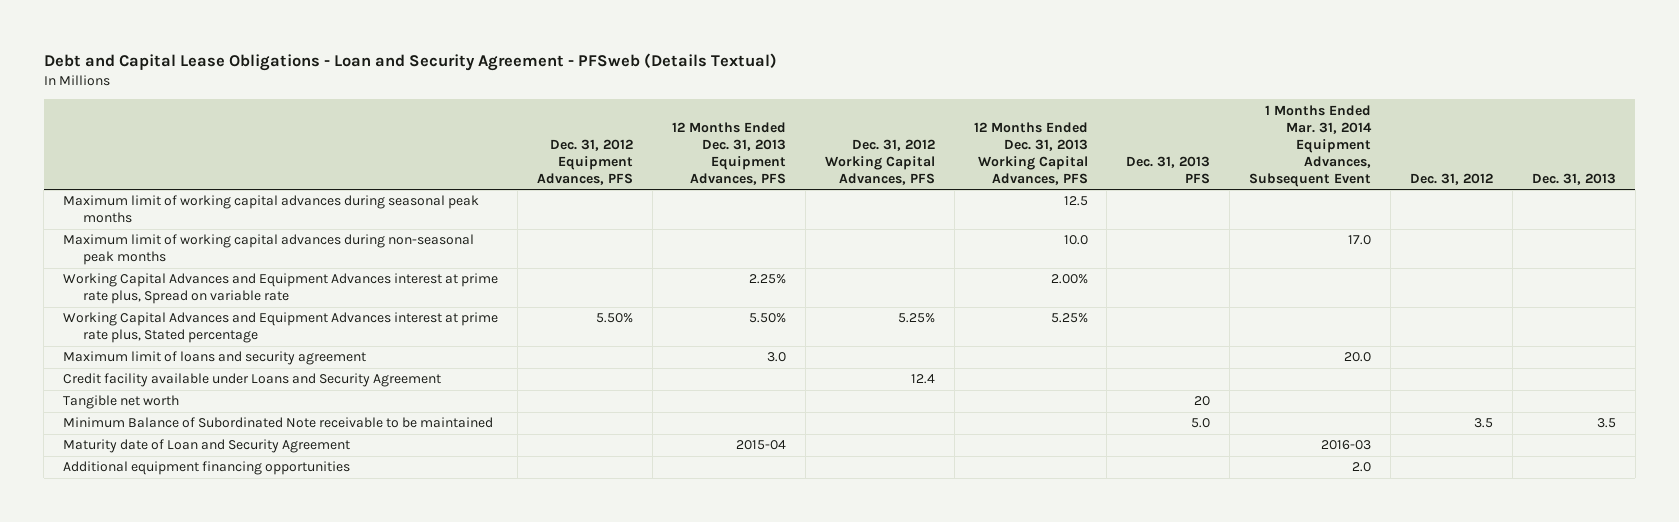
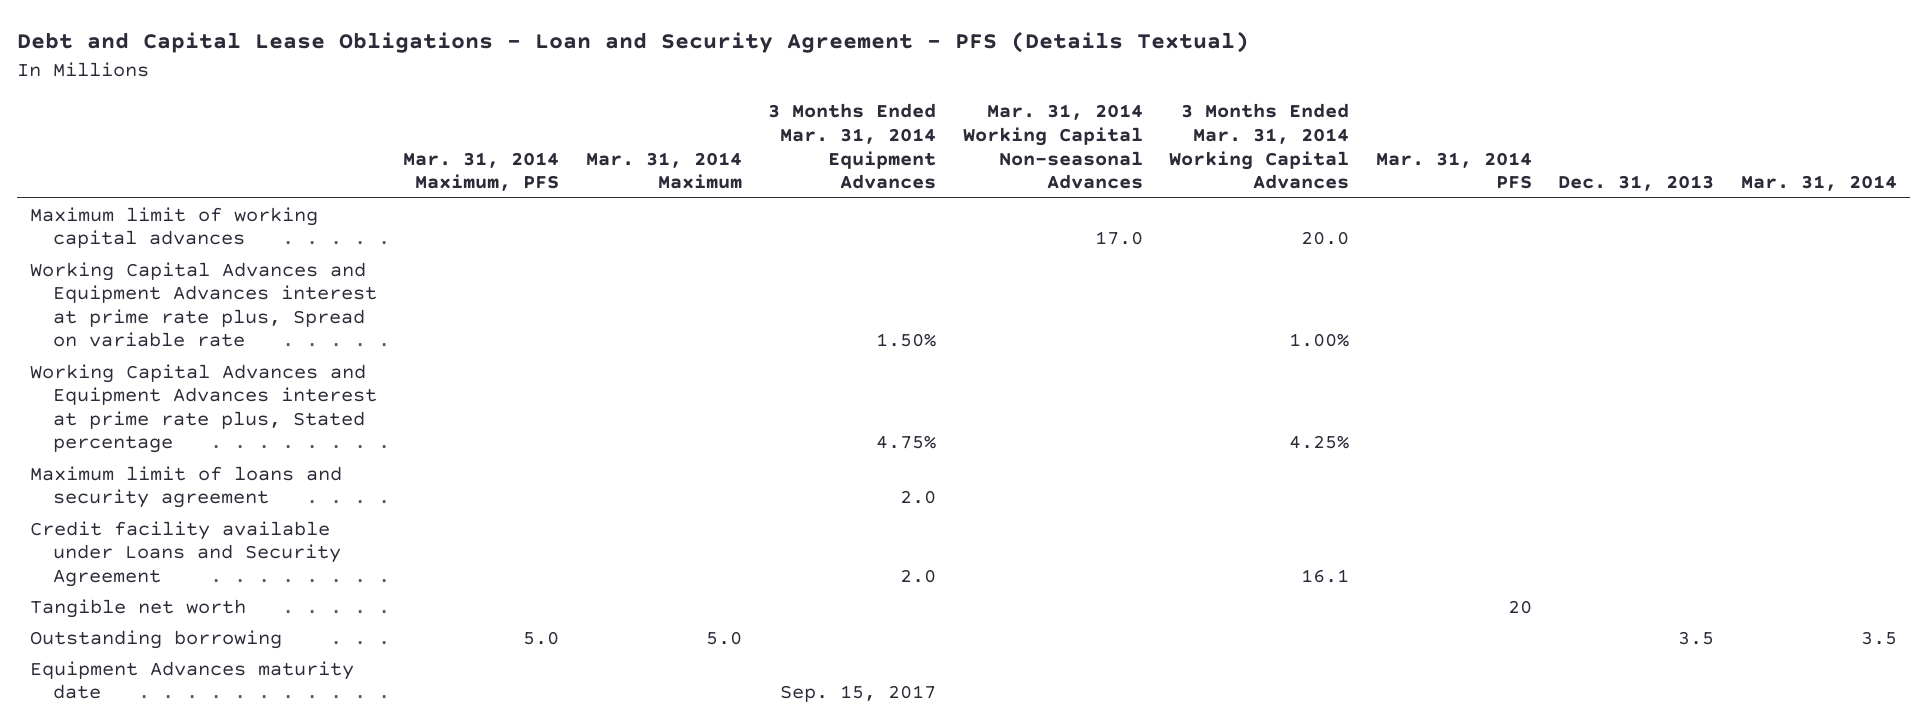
- Debt and Capital Lease Obligations - Loan and Security Agreement - PFSweb (Details Textual)
+ Debt and Capital Lease Obligations - Loan and Security Agreement - PFS (Details Textual)
- | Dec. 31, 2012 Equipment Advances, PFS | 12 Months Ended Dec. 31, 2013 Equipment Advances, PFS | Dec. 31, 2012 Working Capital Advances, PFS | 12 Months Ended Dec. 31, 2013 Working Capital Advances, PFS | Dec. 31, 2013 PFS | 1 Months Ended Mar. 31, 2014 Equipment Advances, Subsequent Event | Dec. 31, 2012 | Dec. 31, 2013
+ | Mar. 31, 2014 Maximum, PFS | Mar. 31, 2014 Maximum | 3 Months Ended Mar. 31, 2014 Equipment Advances | Mar. 31, 2014 Working Capital Non-seasonal Advances | 3 Months Ended Mar. 31, 2014 Working Capital Advances | Mar. 31, 2014 PFS | Dec. 31, 2013 | Mar. 31, 2014
- Maximum limit of working capital advances during seasonal peak months | | | | 12.5 | | | |
- Maximum limit of working capital advances during non-seasonal peak months | | | | 10.0 | | 17.0 | |
+ Maximum limit of working capital advances | | | | 17.0 | 20.0 | | |
- Minimum Balance of Subordinated Note receivable to be maintained | | | | | 5.0 | | 3.5 | 3.5
- Maturity date of Loan and Security Agreement | | 2015-04 | | | | 2016-03 | |
- Additional equipment financing opportunities | | | | | | 2.0 | |
+ Outstanding borrowing | 5.0 | 5.0 | | | | | 3.5 | 3.5
+ Equipment Advances maturity date | | | Sep. 15, 2017 | | | | |

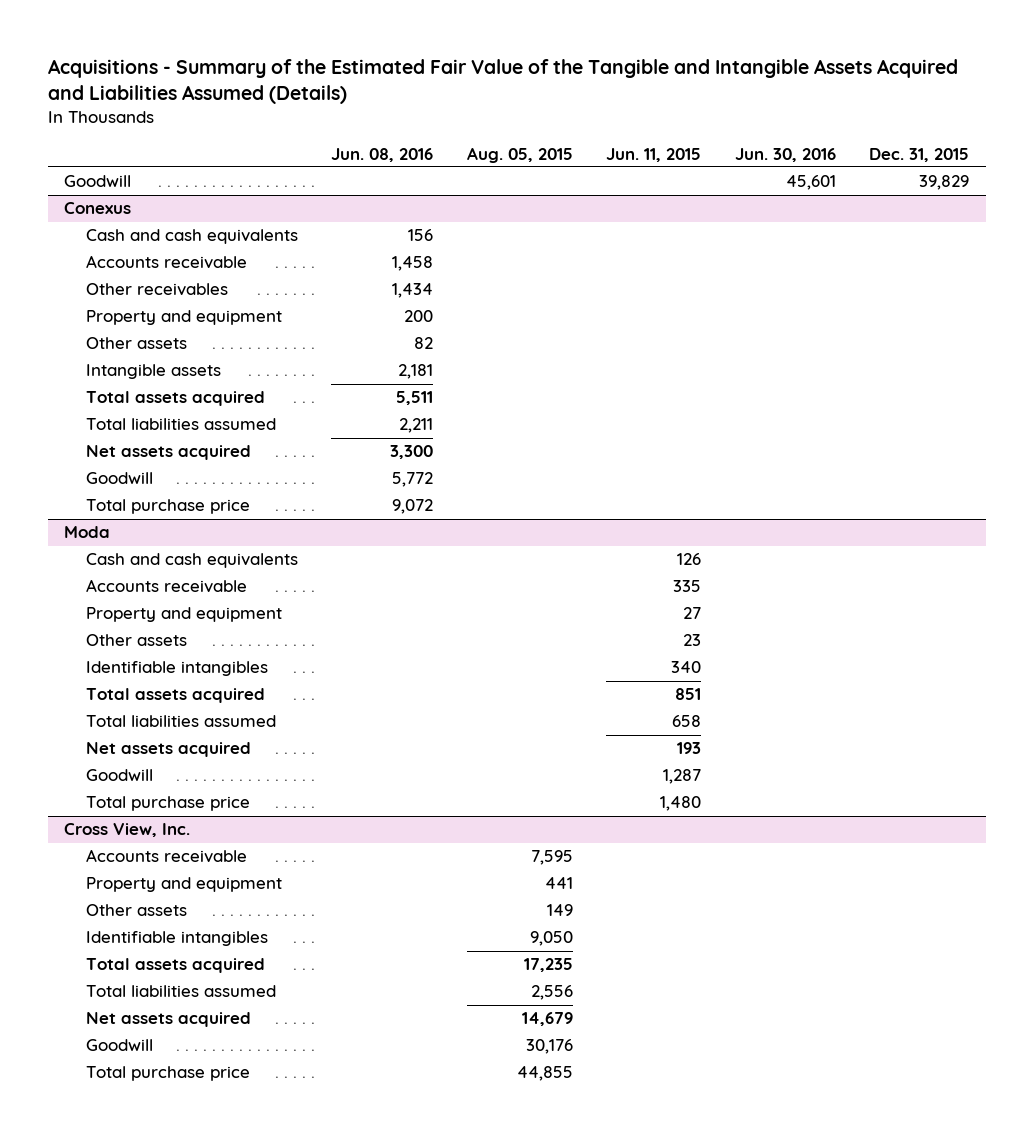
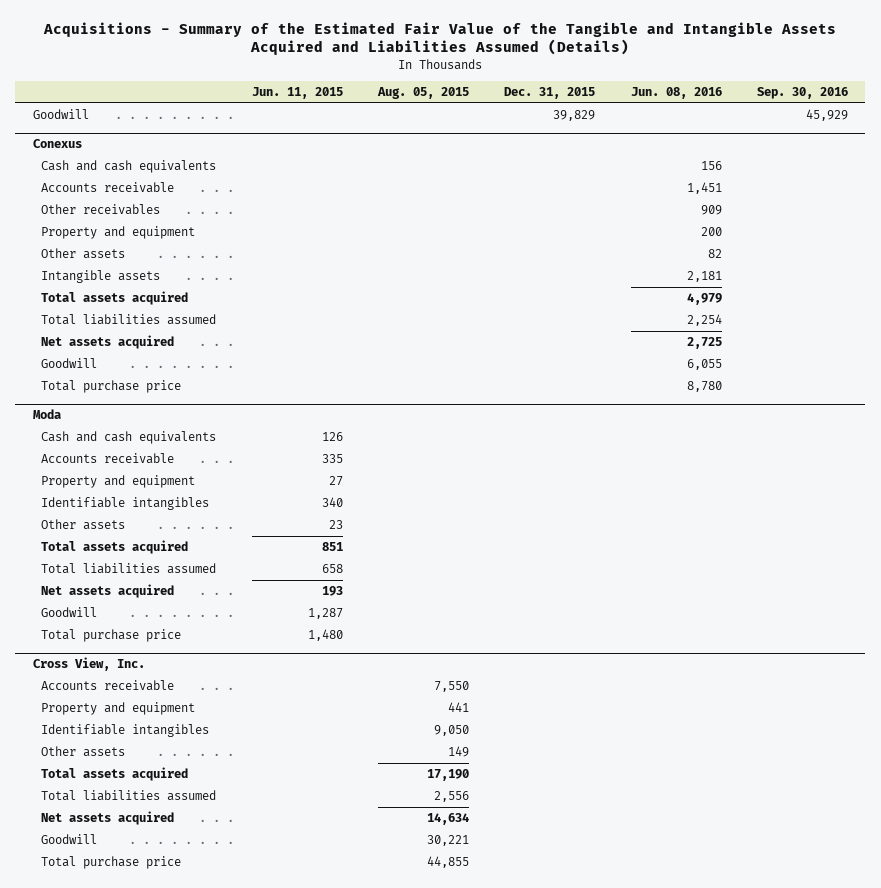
- | Jun. 08, 2016 | Aug. 05, 2015 | Jun. 11, 2015 | Jun. 30, 2016 | Dec. 31, 2015
+ | Jun. 11, 2015 | Aug. 05, 2015 | Dec. 31, 2015 | Jun. 08, 2016 | Sep. 30, 2016
@ Conexus
- Accounts receivable | 1,458 | | | |
- Other receivables | 1,434 | | | |
+ Accounts receivable | | | | 1,451 |
+ Other receivables | | | | 909 |
- Total assets acquired | 5,511 | | | |
- Total liabilities assumed | 2,211 | | | |
- Net assets acquired | 3,300 | | | |
- Goodwill | 5,772 | | | |
- Total purchase price | 9,072 | | | |
+ Total assets acquired | | | | 4,979 |
+ Total liabilities assumed | | | | 2,254 |
+ Net assets acquired | | | | 2,725 |
+ Goodwill | | | | 6,055 |
+ Total purchase price | | | | 8,780 |
@ Moda
moved down: Other assets | 23 | | | |
@ Cross View, Inc.
- Accounts receivable | | 7,595 | | |
+ Accounts receivable | | 7,550 | | |
- Total assets acquired | | 17,235 | | |
moved down: Other assets | | 149 | | |
+ Total assets acquired | | 17,190 | | |
- Net assets acquired | | 14,679 | | |
- Goodwill | | 30,176 | | |
+ Net assets acquired | | 14,634 | | |
+ Goodwill | | 30,221 | | |

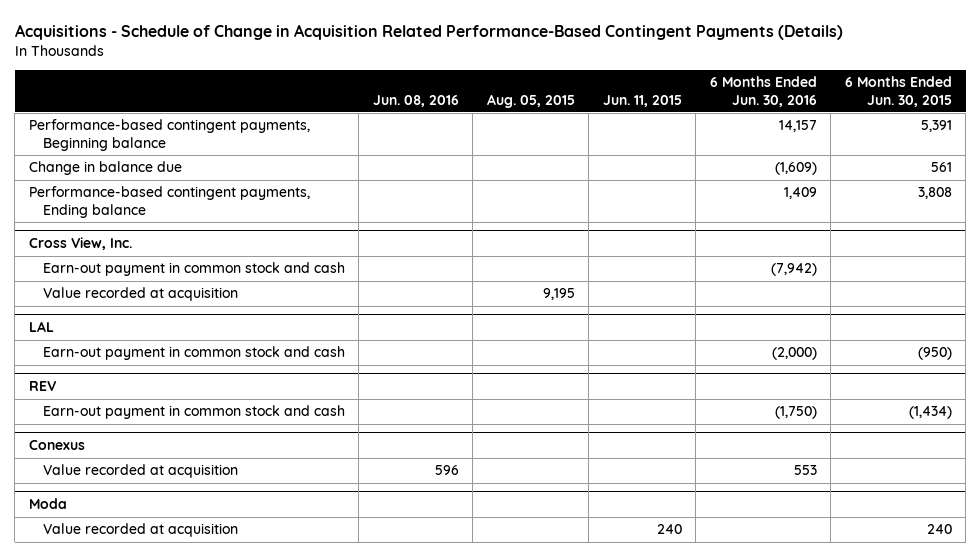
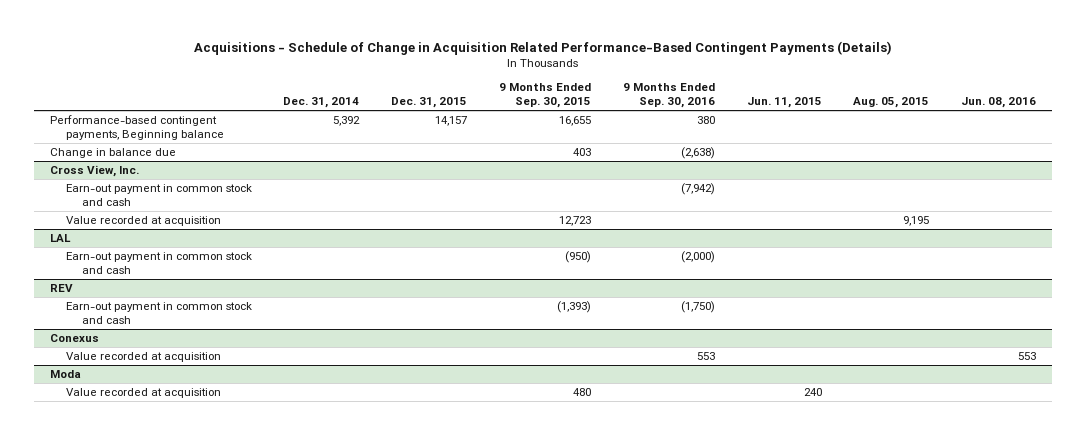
- | Jun. 08, 2016 | Aug. 05, 2015 | Jun. 11, 2015 | 6 Months Ended Jun. 30, 2016 | 6 Months Ended Jun. 30, 2015
+ | Dec. 31, 2014 | Dec. 31, 2015 | 9 Months Ended Sep. 30, 2015 | 9 Months Ended Sep. 30, 2016 | Jun. 11, 2015 | Aug. 05, 2015 | Jun. 08, 2016
- Performance-based contingent payments, Ending balance | | | | 1,409 | 3,808
@ Conexus
- Value recorded at acquisition | 596 | | | 553 |
+ Value recorded at acquisition | | | | 553 | | | 553

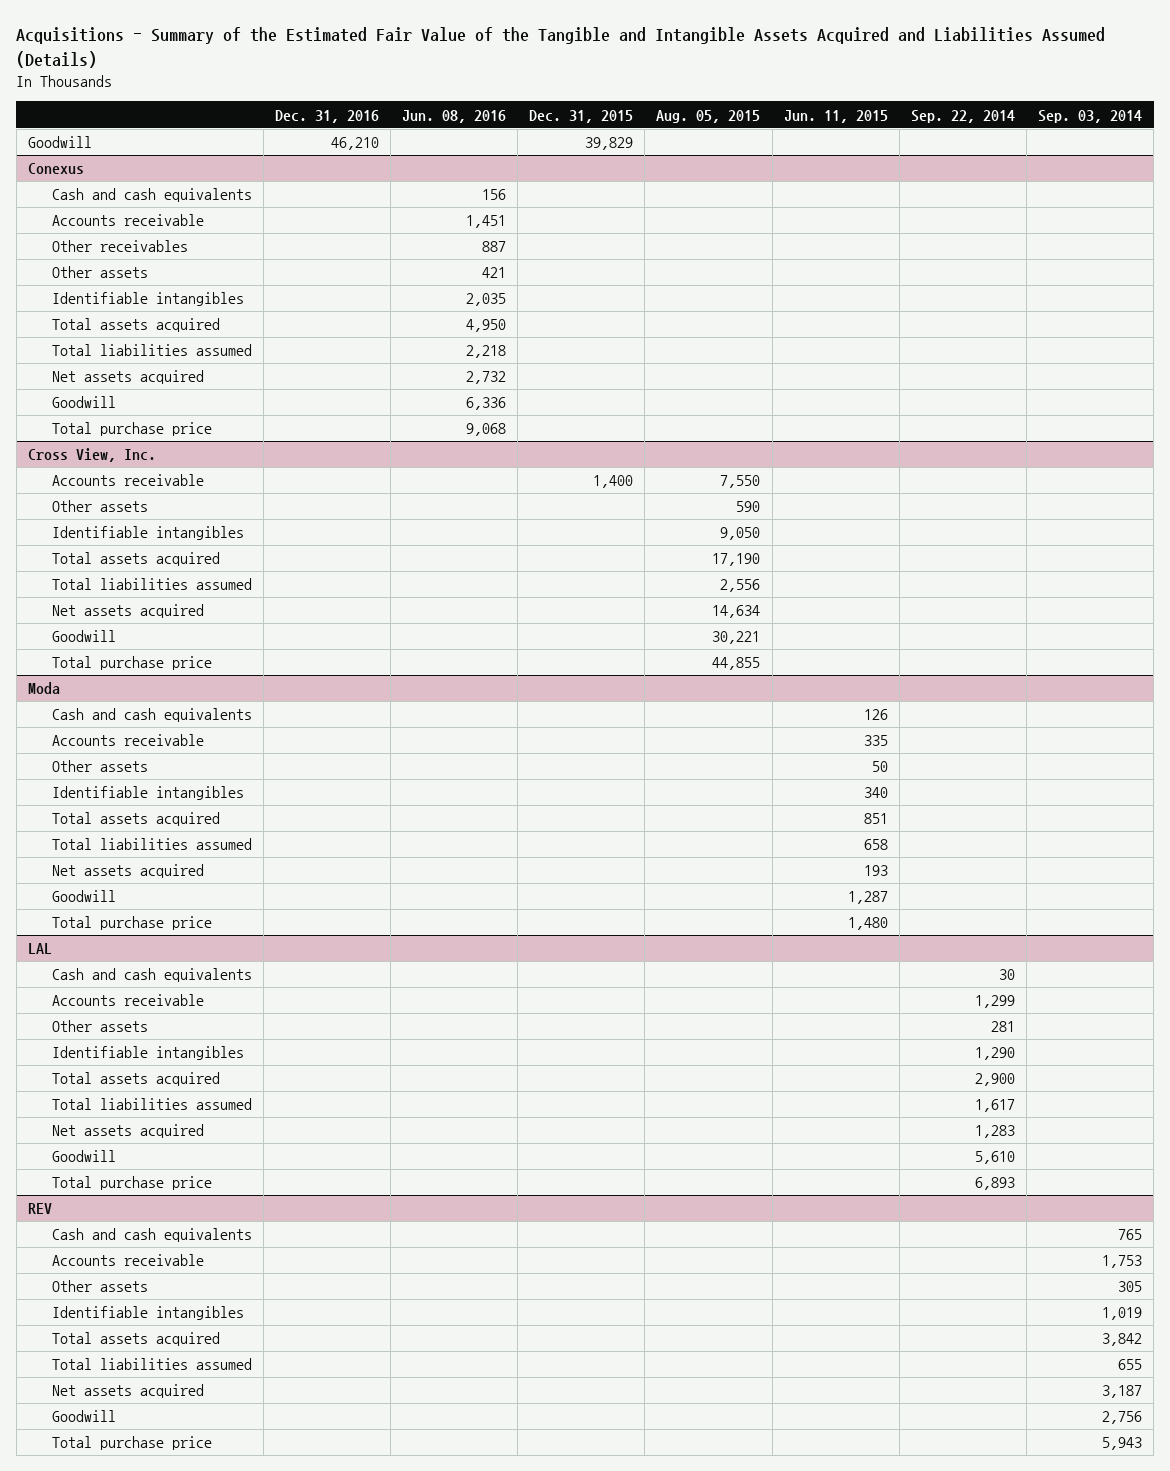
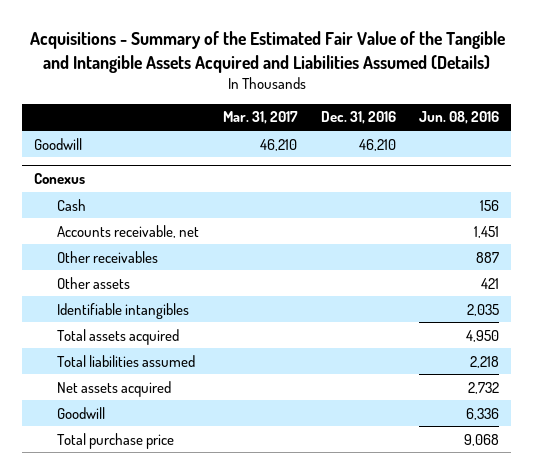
- | Dec. 31, 2016 | Jun. 08, 2016 | Dec. 31, 2015 | Aug. 05, 2015 | Jun. 11, 2015 | Sep. 22, 2014 | Sep. 03, 2014
+ | Mar. 31, 2017 | Dec. 31, 2016 | Jun. 08, 2016
@ Conexus
- Cash and cash equivalents | | 156 | | | | |
- Accounts receivable | | 1,451 | | | | |
+ Cash | | | 156
+ Accounts receivable, net | | | 1,451
- Cross View, Inc.
- Accounts receivable | | | 1,400 | 7,550 | | |
- Other assets | | | | 590 | | |
- Identifiable intangibles | | | | 9,050 | | |
- Total assets acquired | | | | 17,190 | | |
- Total liabilities assumed | | | | 2,556 | | |
- Net assets acquired | | | | 14,634 | | |
- Goodwill | | | | 30,221 | | |
- Total purchase price | | | | 44,855 | | |
- Moda
- Cash and cash equivalents | | | | | 126 | |
- Accounts receivable | | | | | 335 | |
- Other assets | | | | | 50 | |
- Identifiable intangibles | | | | | 340 | |
- Total assets acquired | | | | | 851 | |
- Total liabilities assumed | | | | | 658 | |
- Net assets acquired | | | | | 193 | |
- Goodwill | | | | | 1,287 | |
- Total purchase price | | | | | 1,480 | |
- LAL
- Cash and cash equivalents | | | | | | 30 |
- Accounts receivable | | | | | | 1,299 |
- Other assets | | | | | | 281 |
- Identifiable intangibles | | | | | | 1,290 |
- Total assets acquired | | | | | | 2,900 |
- Total liabilities assumed | | | | | | 1,617 |
- Net assets acquired | | | | | | 1,283 |
- Goodwill | | | | | | 5,610 |
- Total purchase price | | | | | | 6,893 |
- REV
- Cash and cash equivalents | | | | | | | 765
- Accounts receivable | | | | | | | 1,753
- Other assets | | | | | | | 305
- Identifiable intangibles | | | | | | | 1,019
- Total assets acquired | | | | | | | 3,842
- Total liabilities assumed | | | | | | | 655
- Net assets acquired | | | | | | | 3,187
- Goodwill | | | | | | | 2,756
- Total purchase price | | | | | | | 5,943

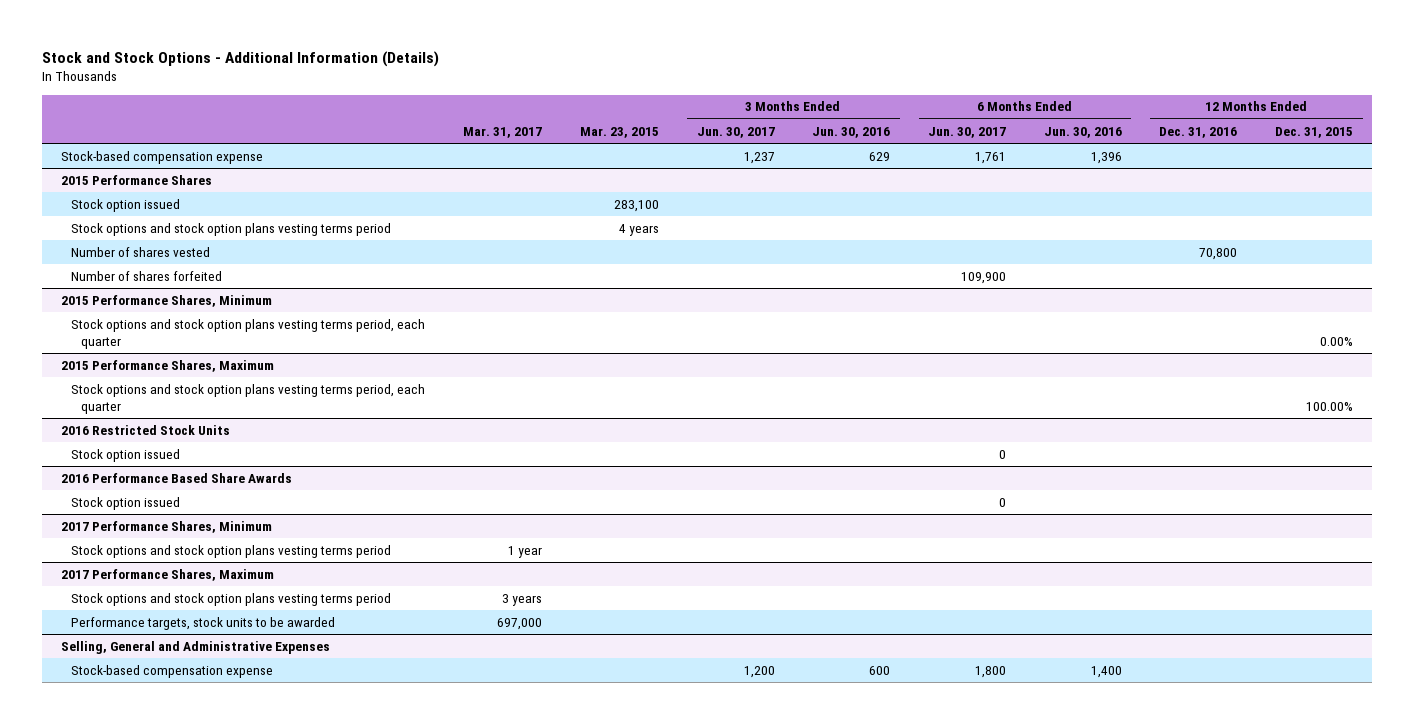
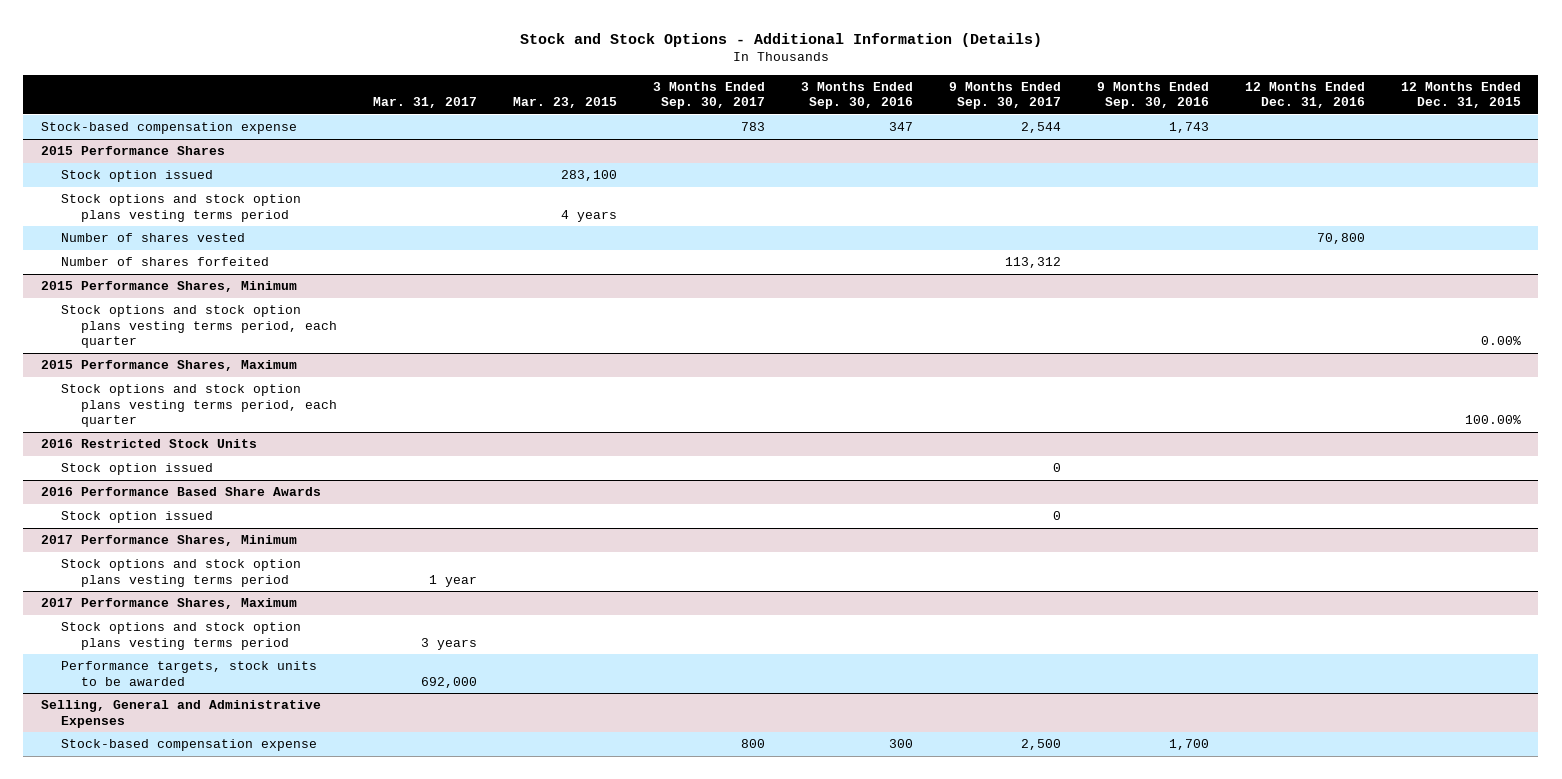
- | Mar. 31, 2017 | Mar. 23, 2015 | 3 Months Ended Jun. 30, 2017 | 3 Months Ended Jun. 30, 2016 | 6 Months Ended Jun. 30, 2017 | 6 Months Ended Jun. 30, 2016 | 12 Months Ended Dec. 31, 2016 | 12 Months Ended Dec. 31, 2015
+ | Mar. 31, 2017 | Mar. 23, 2015 | 3 Months Ended Sep. 30, 2017 | 3 Months Ended Sep. 30, 2016 | 9 Months Ended Sep. 30, 2017 | 9 Months Ended Sep. 30, 2016 | 12 Months Ended Dec. 31, 2016 | 12 Months Ended Dec. 31, 2015
@ 2017 Performance Shares, Maximum
- Performance targets, stock units to be awarded | 697,000 | | | | | | |
+ Performance targets, stock units to be awarded | 692,000 | | | | | | |

